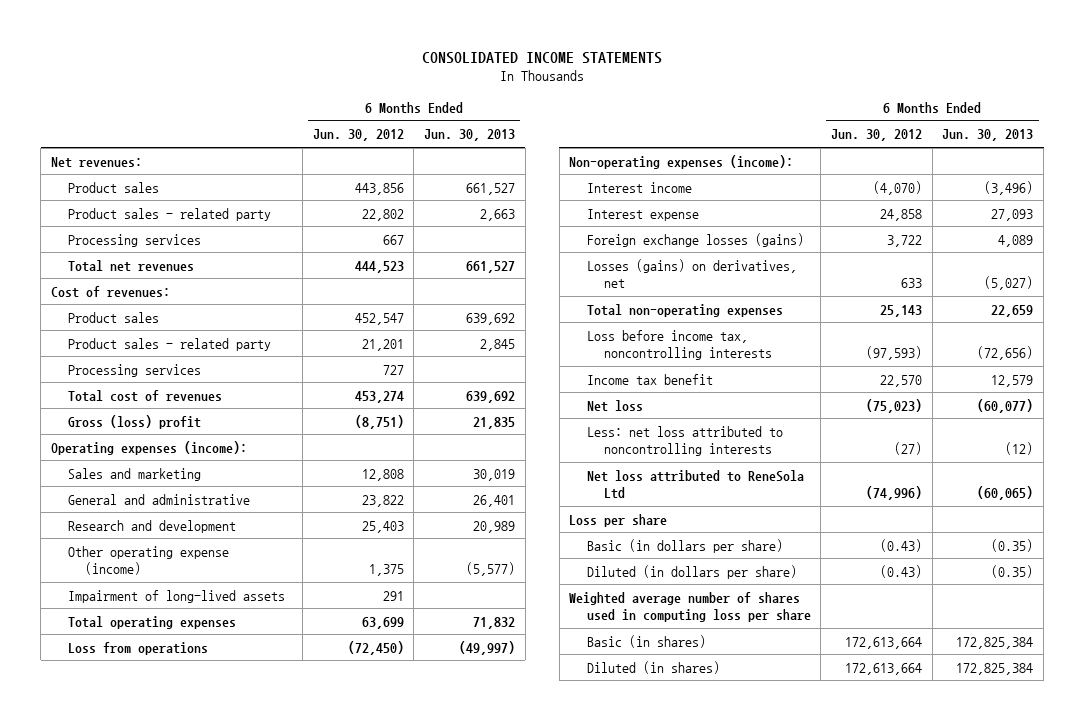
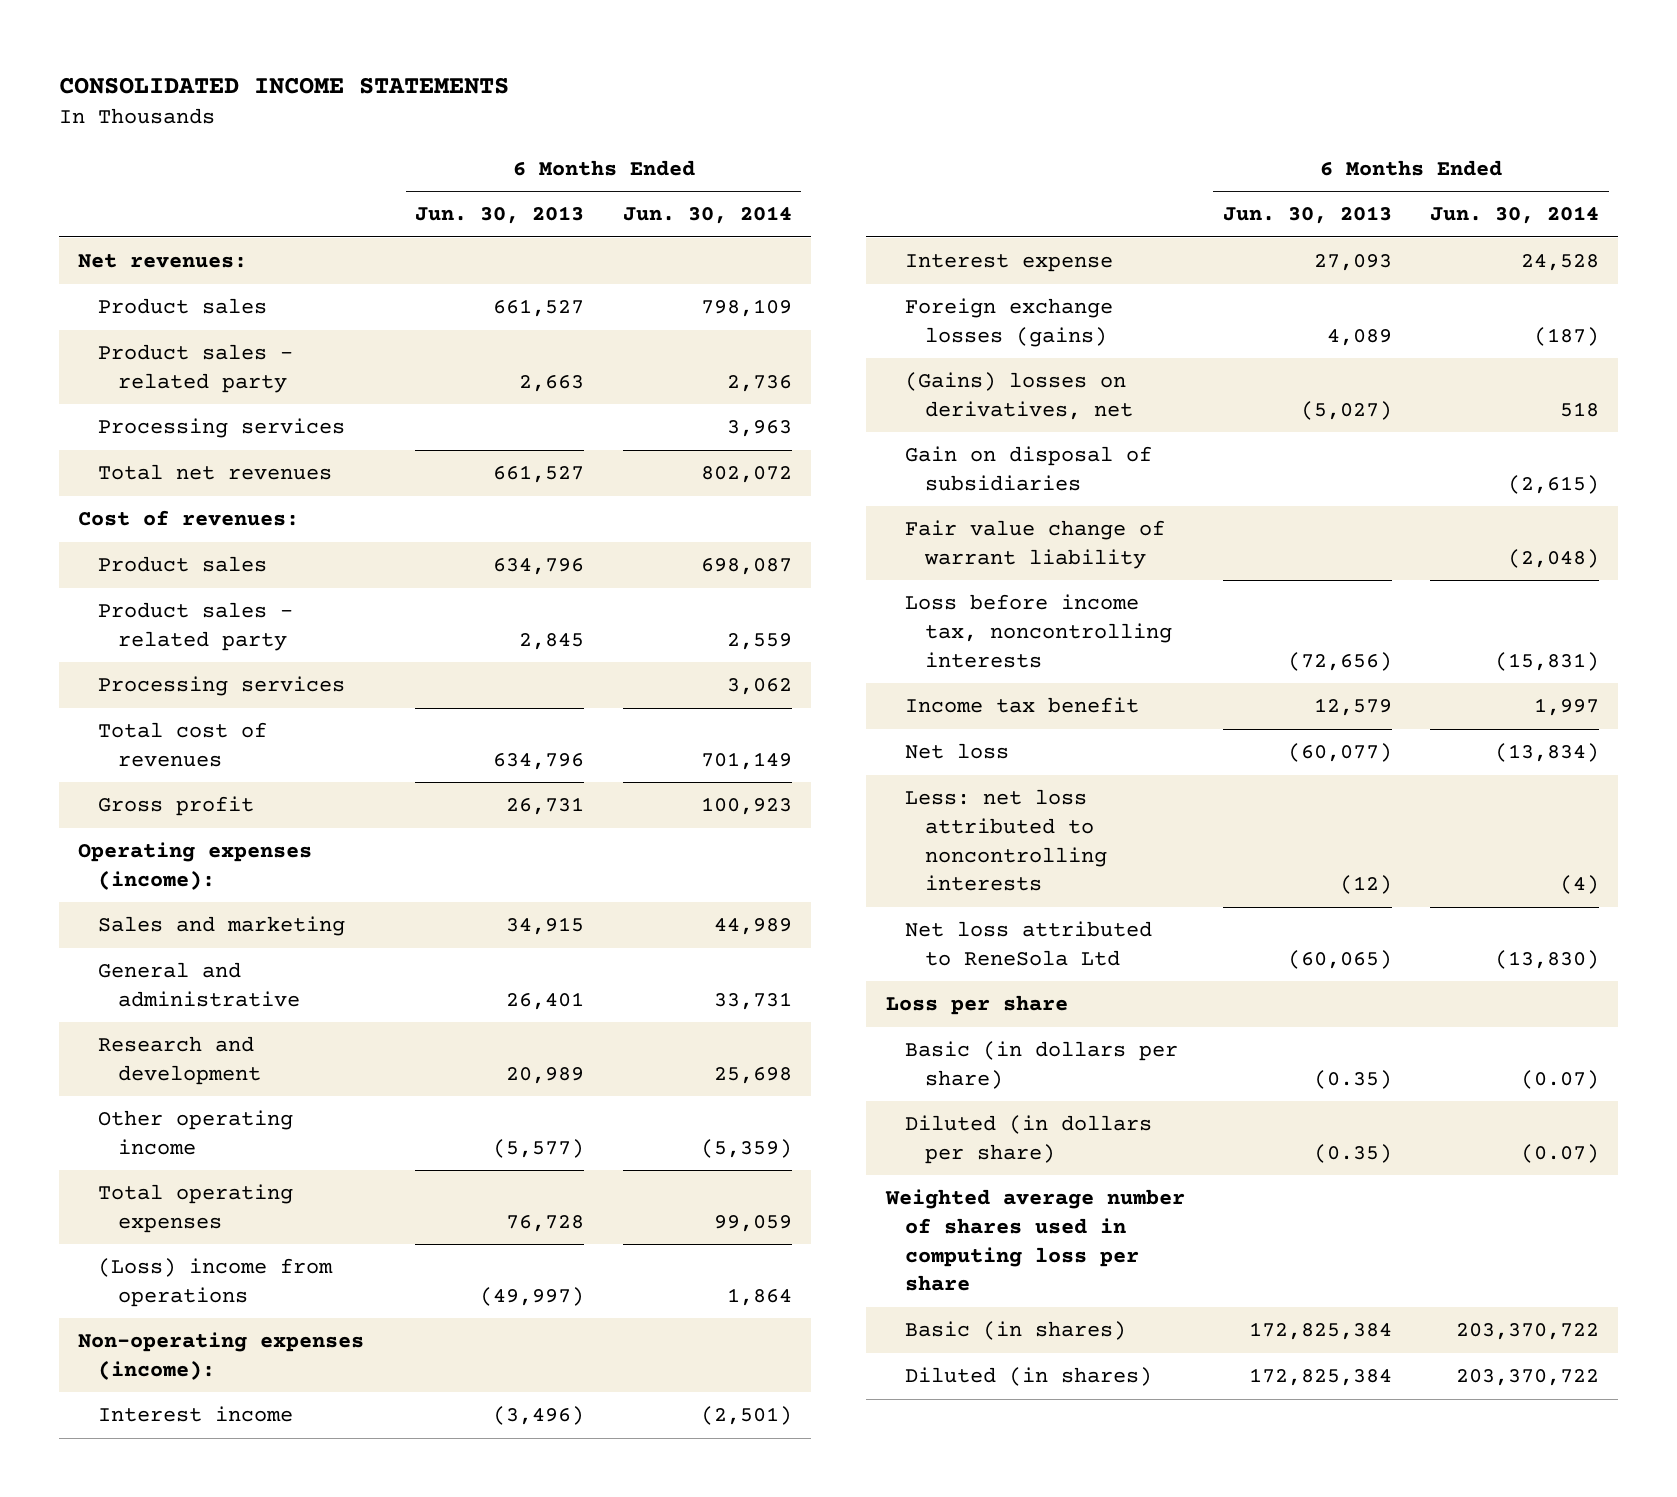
- | 6 Months Ended Jun. 30, 2012 | 6 Months Ended Jun. 30, 2013
+ | 6 Months Ended Jun. 30, 2013 | 6 Months Ended Jun. 30, 2014
- Product sales | 452,547 | 639,692
+ Product sales | 634,796 | 698,087
- Total cost of revenues | 453,274 | 639,692
- Gross (loss) profit | (8,751) | 21,835
+ Total cost of revenues | 634,796 | 701,149
+ Gross profit | 26,731 | 100,923
- Sales and marketing | 12,808 | 30,019
+ Sales and marketing | 34,915 | 44,989
- Other operating expense (income) | 1,375 | (5,577)
- Impairment of long-lived assets | 291 |
- Total operating expenses | 63,699 | 71,832
- Loss from operations | (72,450) | (49,997)
+ Other operating income | (5,577) | (5,359)
+ Total operating expenses | 76,728 | 99,059
+ (Loss) income from operations | (49,997) | 1,864
- Losses (gains) on derivatives, net | 633 | (5,027)
- Total non-operating expenses | 25,143 | 22,659
+ (Gains) losses on derivatives, net | (5,027) | 518
+ Gain on disposal of subsidiaries | | (2,615)
+ Fair value change of warrant liability | | (2,048)

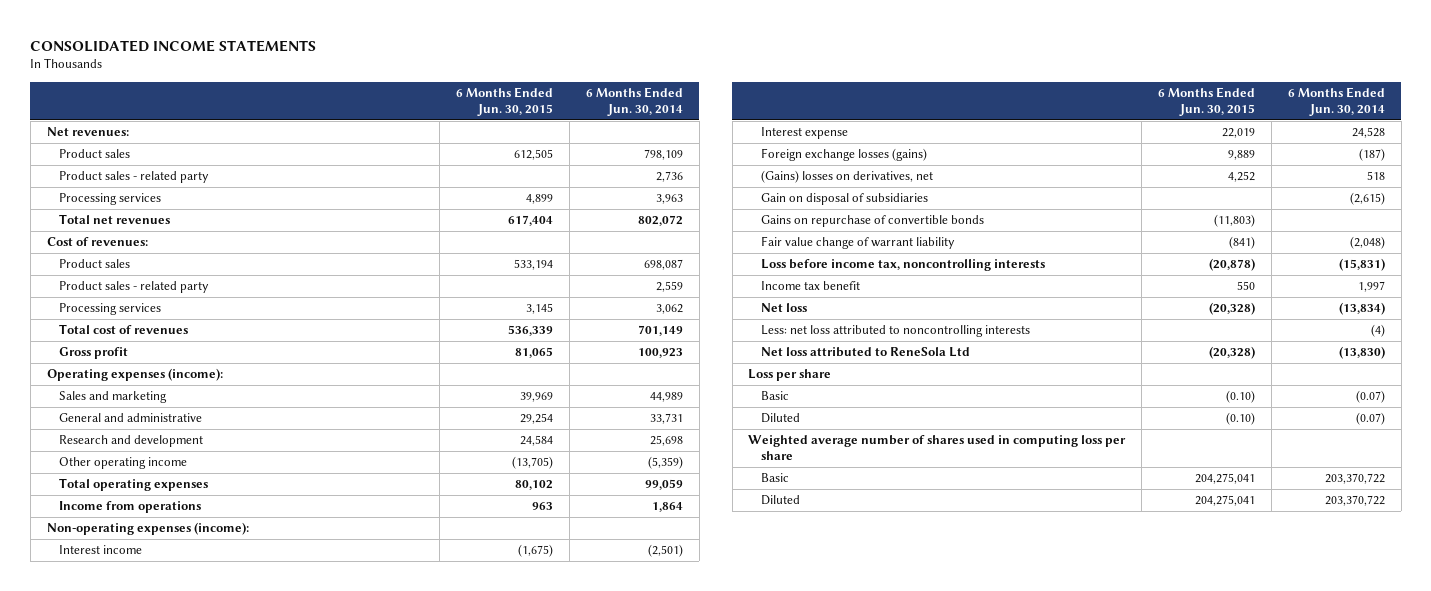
- | 6 Months Ended Jun. 30, 2013 | 6 Months Ended Jun. 30, 2014
+ | 6 Months Ended Jun. 30, 2015 | 6 Months Ended Jun. 30, 2014
- (Loss) income from operations | (49,997) | 1,864
+ Income from operations | 963 | 1,864
+ Gains on repurchase of convertible bonds | (11,803) |
- Basic (in dollars per share) | (0.35) | (0.07)
- Diluted (in dollars per share) | (0.35) | (0.07)
+ Basic | (0.10) | (0.07)
+ Diluted | (0.10) | (0.07)
- Basic (in shares) | 172,825,384 | 203,370,722
- Diluted (in shares) | 172,825,384 | 203,370,722
+ Basic | 204,275,041 | 203,370,722
+ Diluted | 204,275,041 | 203,370,722

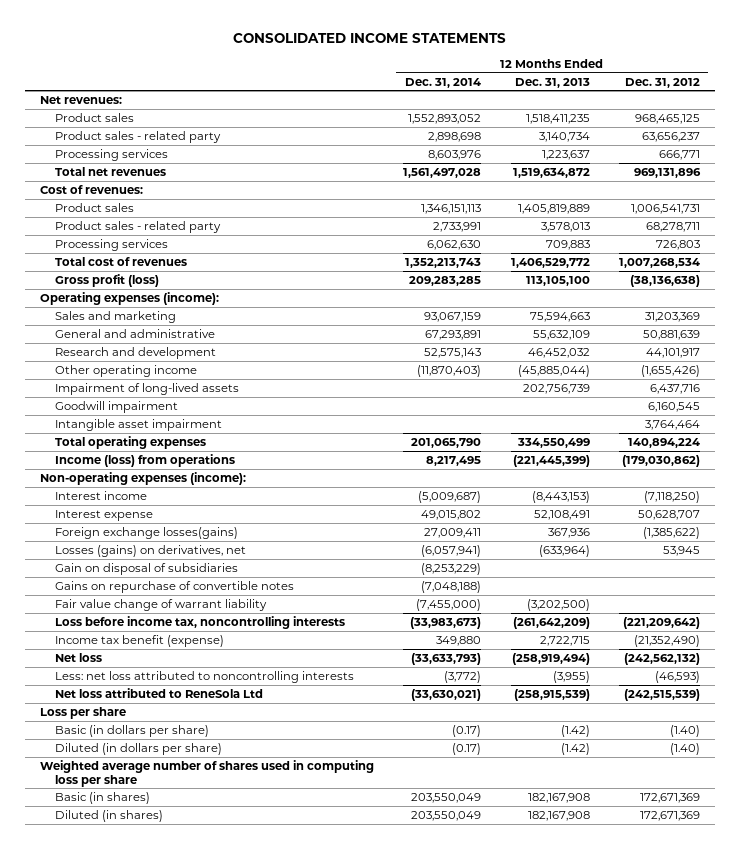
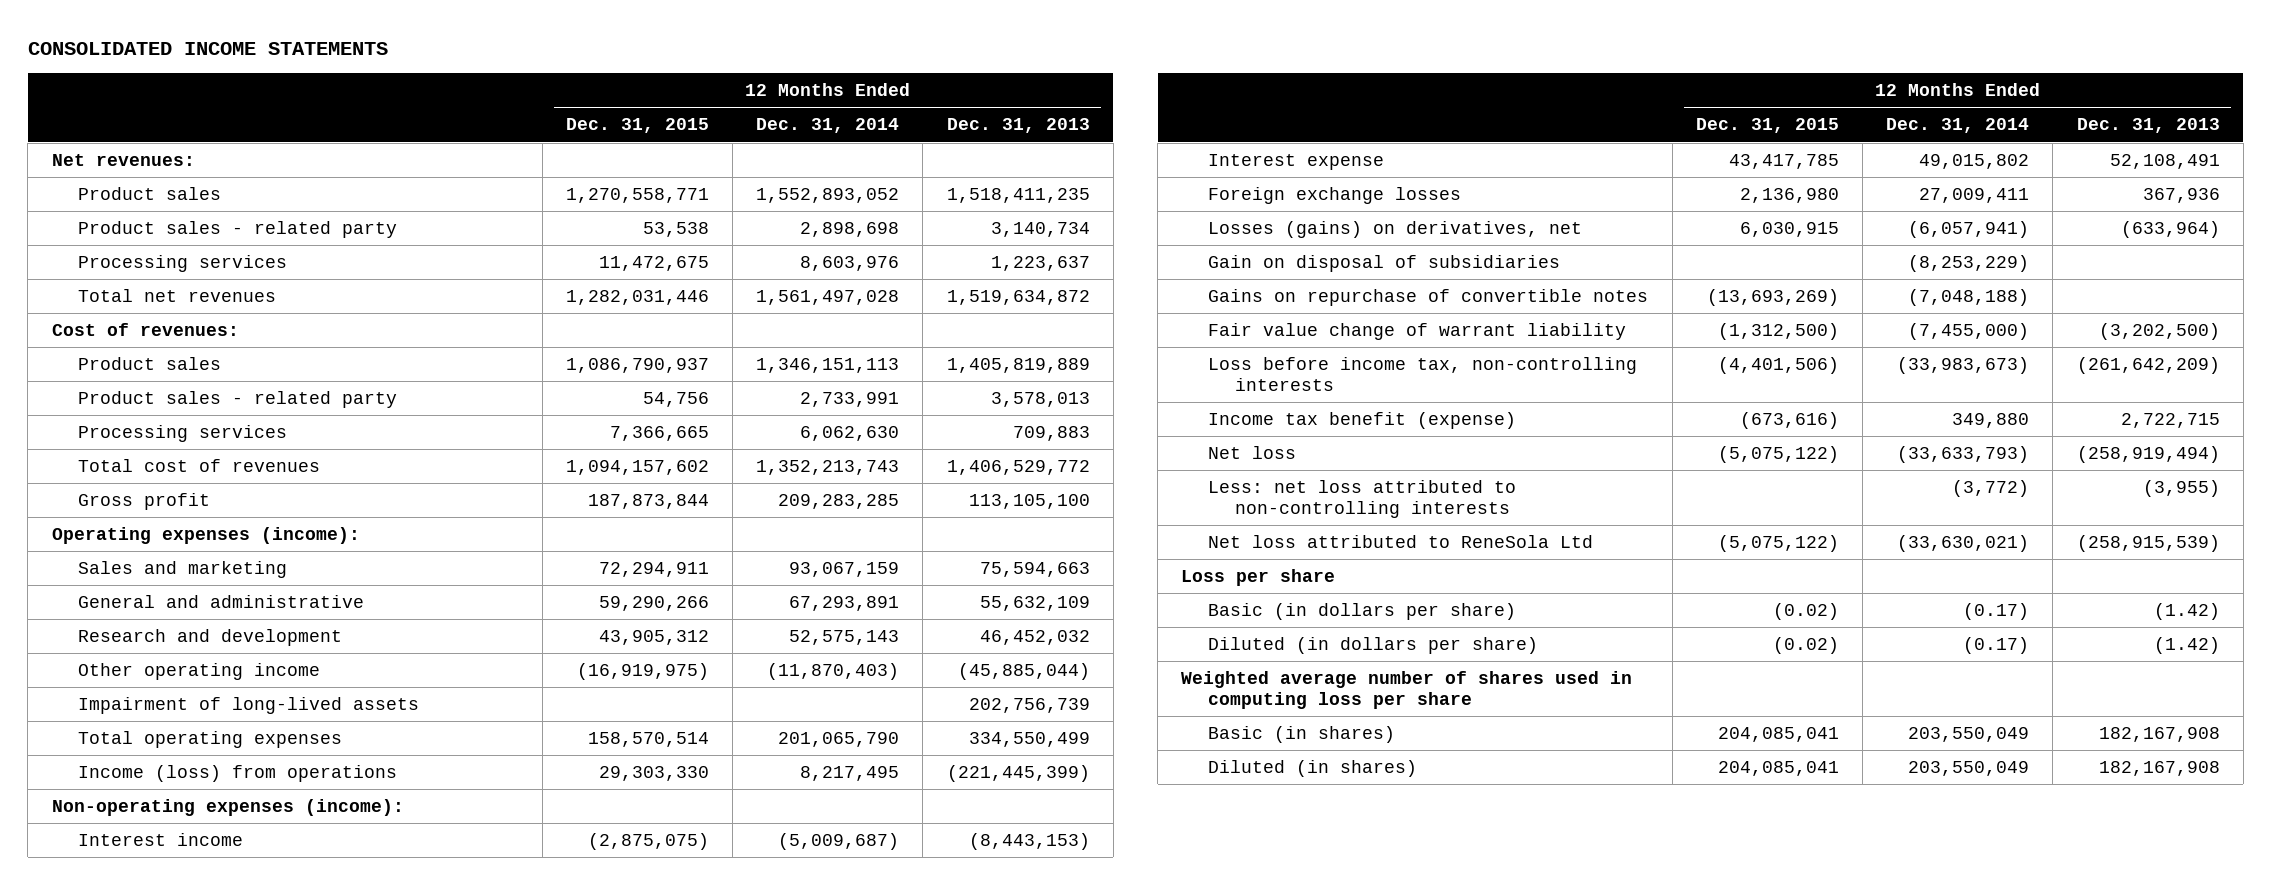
- | 12 Months Ended Dec. 31, 2014 | 12 Months Ended Dec. 31, 2013 | 12 Months Ended Dec. 31, 2012
+ | 12 Months Ended Dec. 31, 2015 | 12 Months Ended Dec. 31, 2014 | 12 Months Ended Dec. 31, 2013
- Gross profit (loss) | 209,283,285 | 113,105,100 | (38,136,638)
+ Gross profit | 187,873,844 | 209,283,285 | 113,105,100
- Goodwill impairment | | | 6,160,545
- Intangible asset impairment | | | 3,764,464
- Foreign exchange losses(gains) | 27,009,411 | 367,936 | (1,385,622)
+ Foreign exchange losses | 2,136,980 | 27,009,411 | 367,936
- Loss before income tax, noncontrolling interests | (33,983,673) | (261,642,209) | (221,209,642)
+ Loss before income tax, non-controlling interests | (4,401,506) | (33,983,673) | (261,642,209)
- Less: net loss attributed to noncontrolling interests | (3,772) | (3,955) | (46,593)
+ Less: net loss attributed to non-controlling interests | | (3,772) | (3,955)

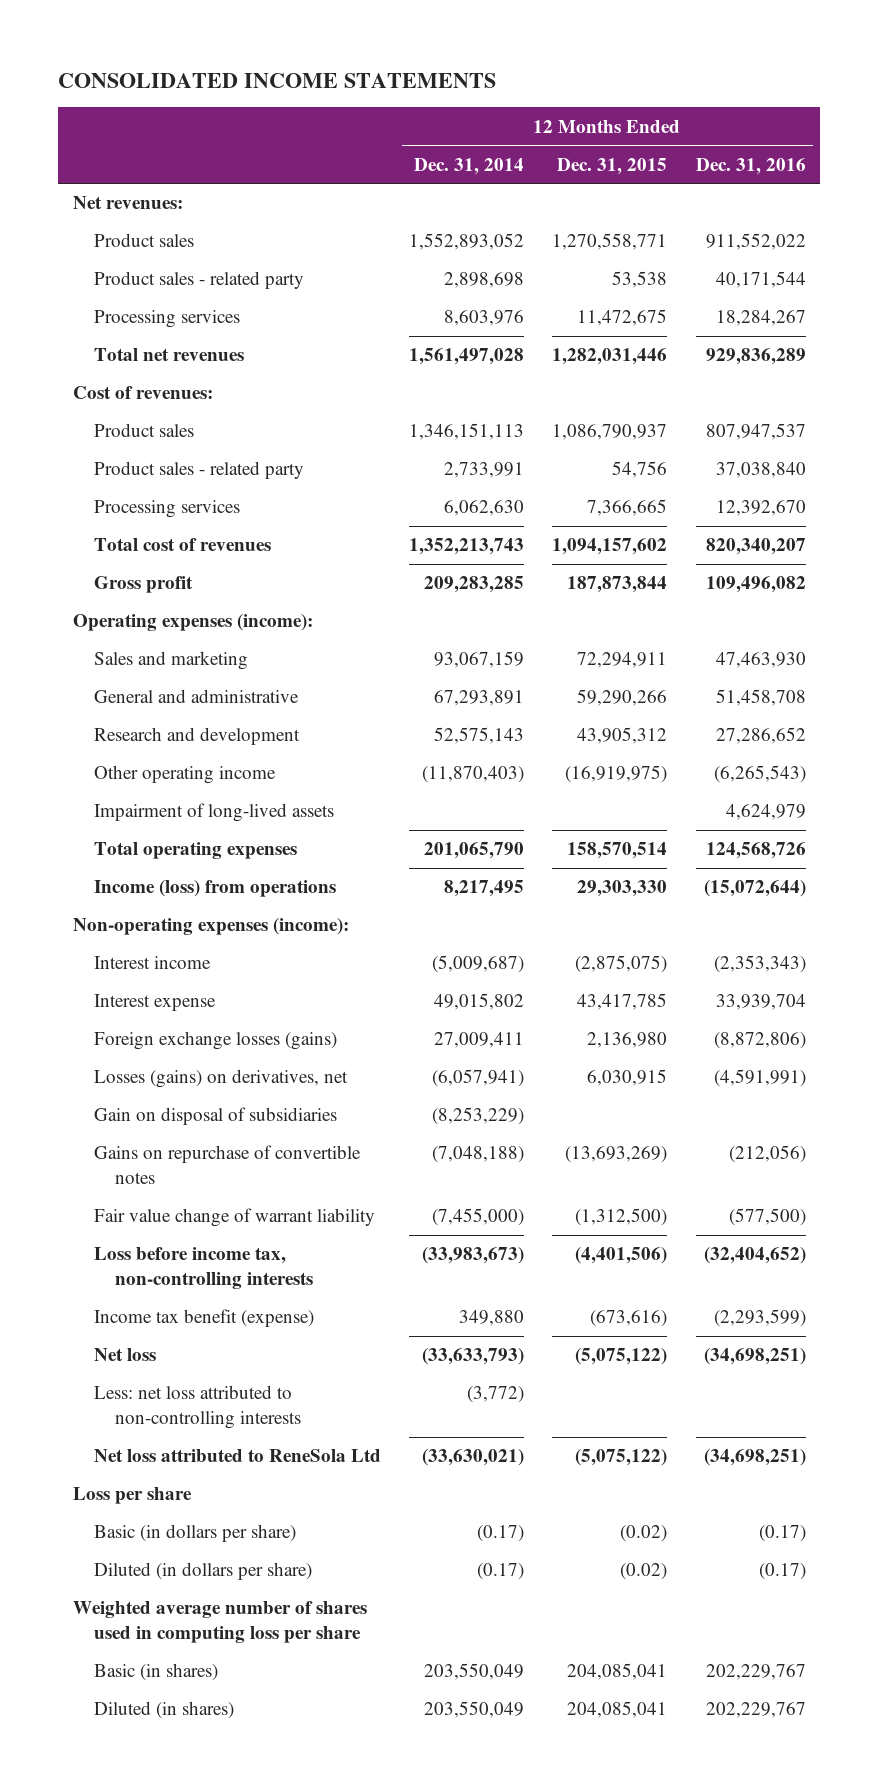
- | 12 Months Ended Dec. 31, 2015 | 12 Months Ended Dec. 31, 2014 | 12 Months Ended Dec. 31, 2013
+ | 12 Months Ended Dec. 31, 2014 | 12 Months Ended Dec. 31, 2015 | 12 Months Ended Dec. 31, 2016
- Foreign exchange losses | 2,136,980 | 27,009,411 | 367,936
+ Foreign exchange losses (gains) | 27,009,411 | 2,136,980 | (8,872,806)

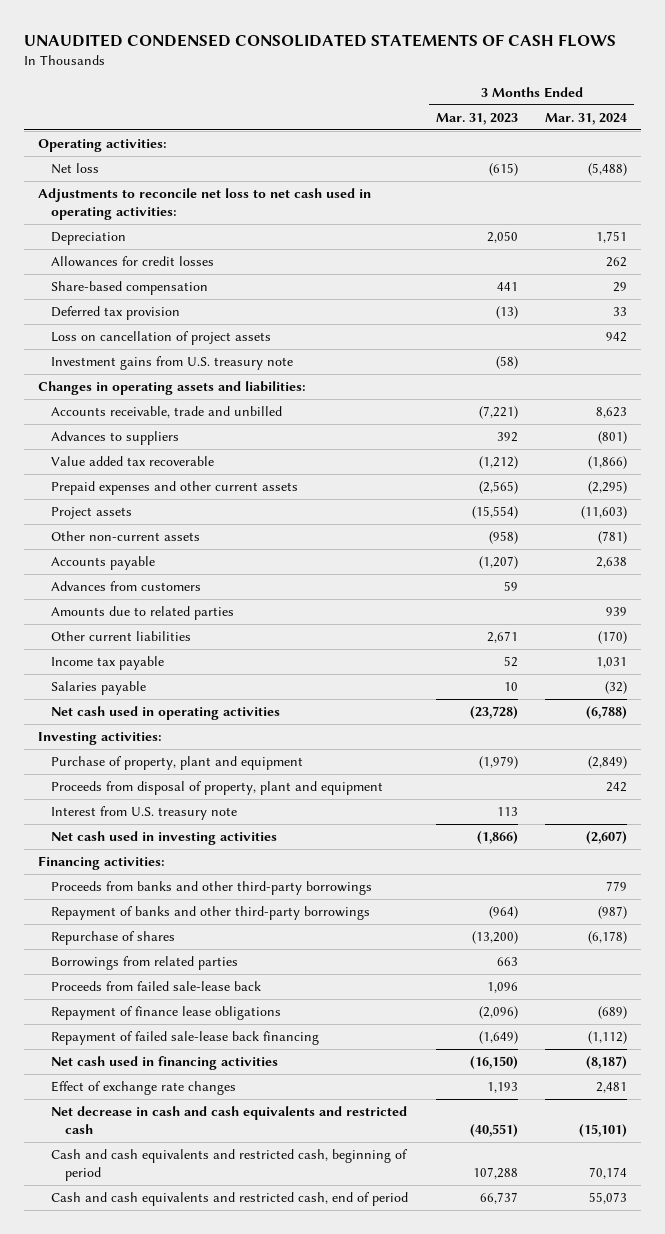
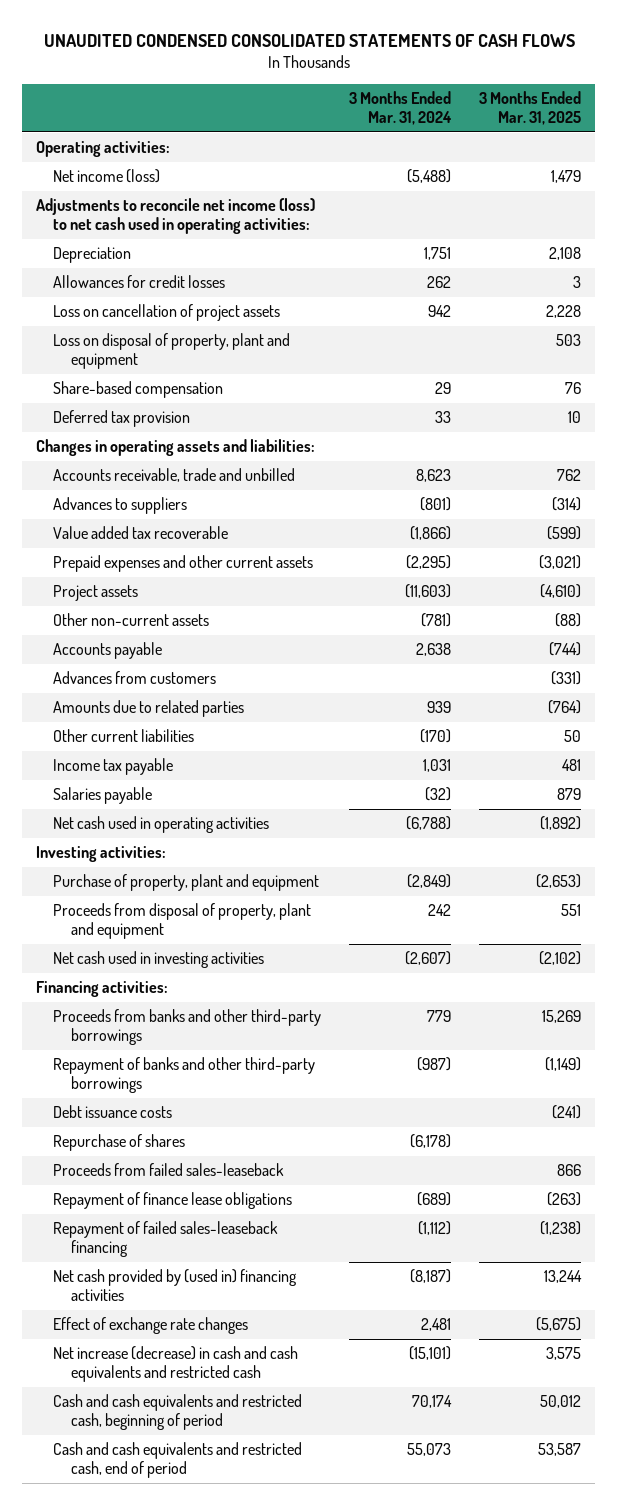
- | 3 Months Ended Mar. 31, 2023 | 3 Months Ended Mar. 31, 2024
+ | 3 Months Ended Mar. 31, 2024 | 3 Months Ended Mar. 31, 2025
- Net loss | (615) | (5,488)
- Adjustments to reconcile net loss to net cash used in operating activities:
+ Net income (loss) | (5,488) | 1,479
+ Adjustments to reconcile net income (loss) to net cash used in operating activities:
moved up: Loss on cancellation of project assets | 942 | 2,228
+ Loss on disposal of property, plant and equipment | | 503
- Investment gains from U.S. treasury note | (58) |
- Interest from U.S. treasury note | 113 |
+ Debt issuance costs | | (241)
- Borrowings from related parties | 663 |
- Proceeds from failed sale-lease back | 1,096 |
+ Proceeds from failed sales-leaseback | | 866
- Repayment of failed sale-lease back financing | (1,649) | (1,112)
- Net cash used in financing activities | (16,150) | (8,187)
+ Repayment of failed sales-leaseback financing | (1,112) | (1,238)
+ Net cash provided by (used in) financing activities | (8,187) | 13,244
- Net decrease in cash and cash equivalents and restricted cash | (40,551) | (15,101)
+ Net increase (decrease) in cash and cash equivalents and restricted cash | (15,101) | 3,575

